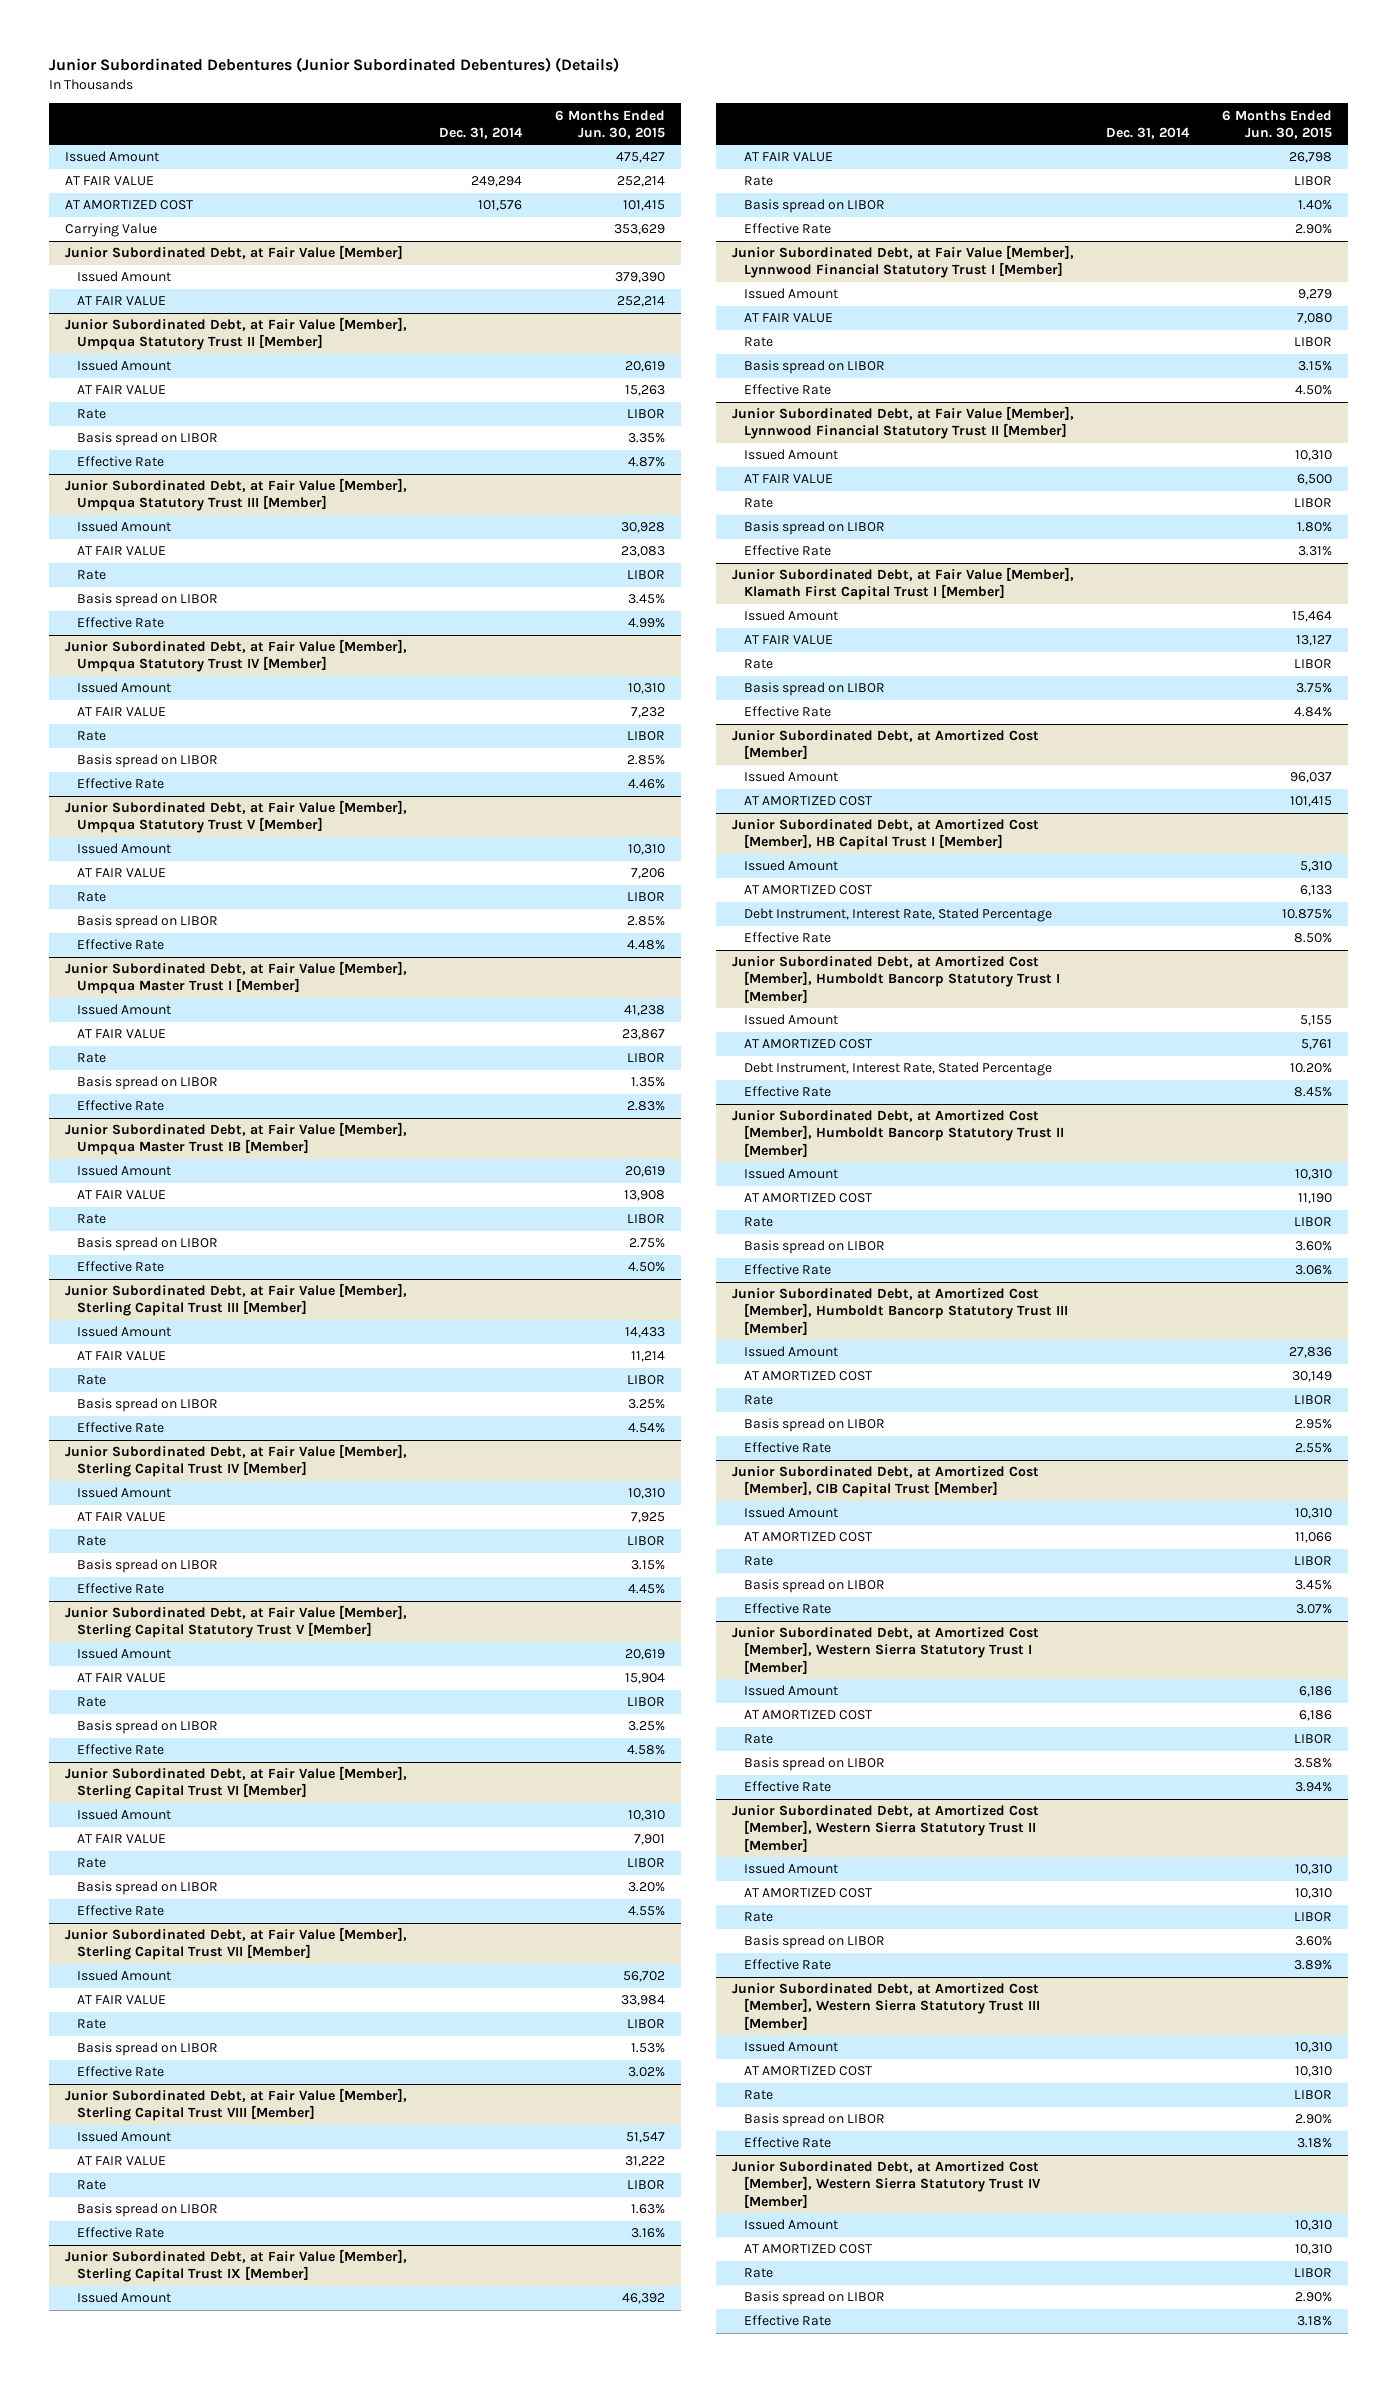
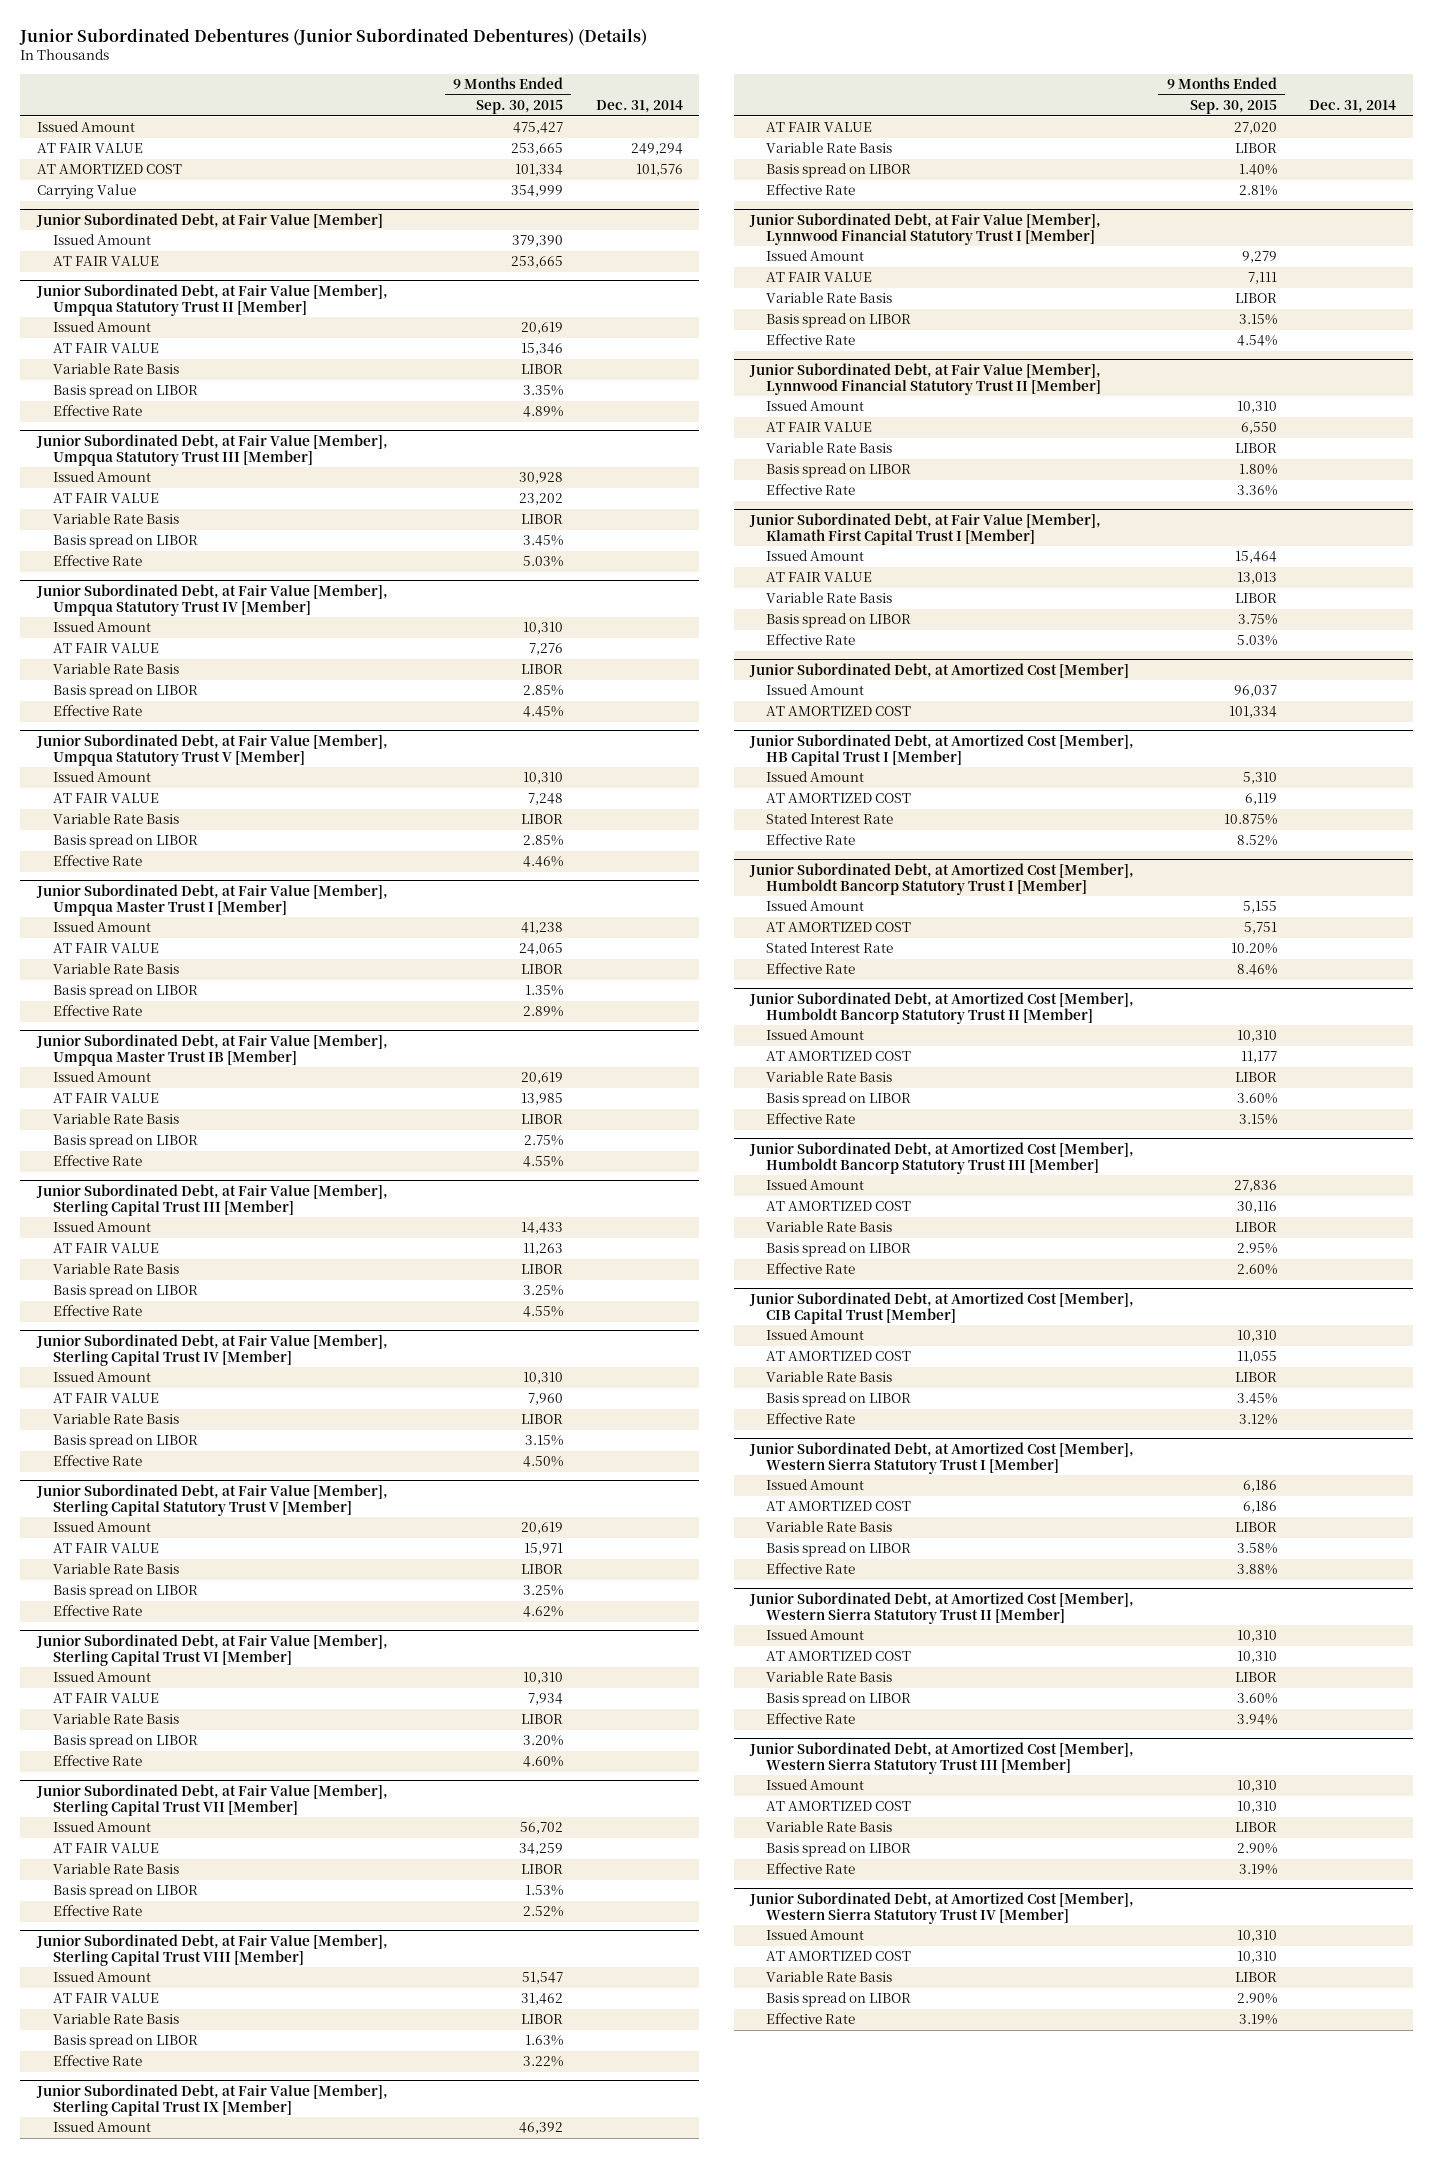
- | Dec. 31, 2014 | 6 Months Ended Jun. 30, 2015
+ | 9 Months Ended Sep. 30, 2015 | Dec. 31, 2014
@ Junior Subordinated Debt, at Fair Value [Member], Umpqua Statutory Trust II [Member]
- Rate | | LIBOR
+ Variable Rate Basis | LIBOR |
@ Junior Subordinated Debt, at Fair Value [Member], Umpqua Statutory Trust III [Member]
- Rate | | LIBOR
+ Variable Rate Basis | LIBOR |
@ Junior Subordinated Debt, at Fair Value [Member], Umpqua Statutory Trust IV [Member]
- Rate | | LIBOR
+ Variable Rate Basis | LIBOR |
@ Junior Subordinated Debt, at Fair Value [Member], Umpqua Statutory Trust V [Member]
- Rate | | LIBOR
+ Variable Rate Basis | LIBOR |
@ Junior Subordinated Debt, at Fair Value [Member], Umpqua Master Trust I [Member]
- Rate | | LIBOR
+ Variable Rate Basis | LIBOR |
@ Junior Subordinated Debt, at Fair Value [Member], Umpqua Master Trust IB [Member]
- Rate | | LIBOR
+ Variable Rate Basis | LIBOR |
@ Junior Subordinated Debt, at Fair Value [Member], Sterling Capital Trust III [Member]
- Rate | | LIBOR
+ Variable Rate Basis | LIBOR |
@ Junior Subordinated Debt, at Fair Value [Member], Sterling Capital Trust IV [Member]
- Rate | | LIBOR
+ Variable Rate Basis | LIBOR |
@ Junior Subordinated Debt, at Fair Value [Member], Sterling Capital Statutory Trust V [Member]
- Rate | | LIBOR
+ Variable Rate Basis | LIBOR |
@ Junior Subordinated Debt, at Fair Value [Member], Sterling Capital Trust VI [Member]
- Rate | | LIBOR
+ Variable Rate Basis | LIBOR |
@ Junior Subordinated Debt, at Fair Value [Member], Sterling Capital Trust VII [Member]
- Rate | | LIBOR
+ Variable Rate Basis | LIBOR |
@ Junior Subordinated Debt, at Fair Value [Member], Sterling Capital Trust VIII [Member]
- Rate | | LIBOR
+ Variable Rate Basis | LIBOR |
@ Junior Subordinated Debt, at Fair Value [Member], Sterling Capital Trust IX [Member]
- Rate | | LIBOR
+ Variable Rate Basis | LIBOR |
@ Junior Subordinated Debt, at Fair Value [Member], Lynnwood Financial Statutory Trust I [Member]
- Rate | | LIBOR
+ Variable Rate Basis | LIBOR |
@ Junior Subordinated Debt, at Fair Value [Member], Lynnwood Financial Statutory Trust II [Member]
- Rate | | LIBOR
+ Variable Rate Basis | LIBOR |
@ Junior Subordinated Debt, at Fair Value [Member], Klamath First Capital Trust I [Member]
- Rate | | LIBOR
+ Variable Rate Basis | LIBOR |
@ Junior Subordinated Debt, at Amortized Cost [Member], HB Capital Trust I [Member]
- Debt Instrument, Interest Rate, Stated Percentage | | 10.875%
+ Stated Interest Rate | 10.875% |
@ Junior Subordinated Debt, at Amortized Cost [Member], Humboldt Bancorp Statutory Trust I [Member]
- Debt Instrument, Interest Rate, Stated Percentage | | 10.20%
+ Stated Interest Rate | 10.20% |
@ Junior Subordinated Debt, at Amortized Cost [Member], Humboldt Bancorp Statutory Trust II [Member]
- Rate | | LIBOR
+ Variable Rate Basis | LIBOR |
@ Junior Subordinated Debt, at Amortized Cost [Member], Humboldt Bancorp Statutory Trust III [Member]
- Rate | | LIBOR
+ Variable Rate Basis | LIBOR |
@ Junior Subordinated Debt, at Amortized Cost [Member], CIB Capital Trust [Member]
- Rate | | LIBOR
+ Variable Rate Basis | LIBOR |
@ Junior Subordinated Debt, at Amortized Cost [Member], Western Sierra Statutory Trust I [Member]
- Rate | | LIBOR
+ Variable Rate Basis | LIBOR |
@ Junior Subordinated Debt, at Amortized Cost [Member], Western Sierra Statutory Trust II [Member]
- Rate | | LIBOR
+ Variable Rate Basis | LIBOR |
@ Junior Subordinated Debt, at Amortized Cost [Member], Western Sierra Statutory Trust III [Member]
- Rate | | LIBOR
+ Variable Rate Basis | LIBOR |
@ Junior Subordinated Debt, at Amortized Cost [Member], Western Sierra Statutory Trust IV [Member]
- Rate | | LIBOR
+ Variable Rate Basis | LIBOR |

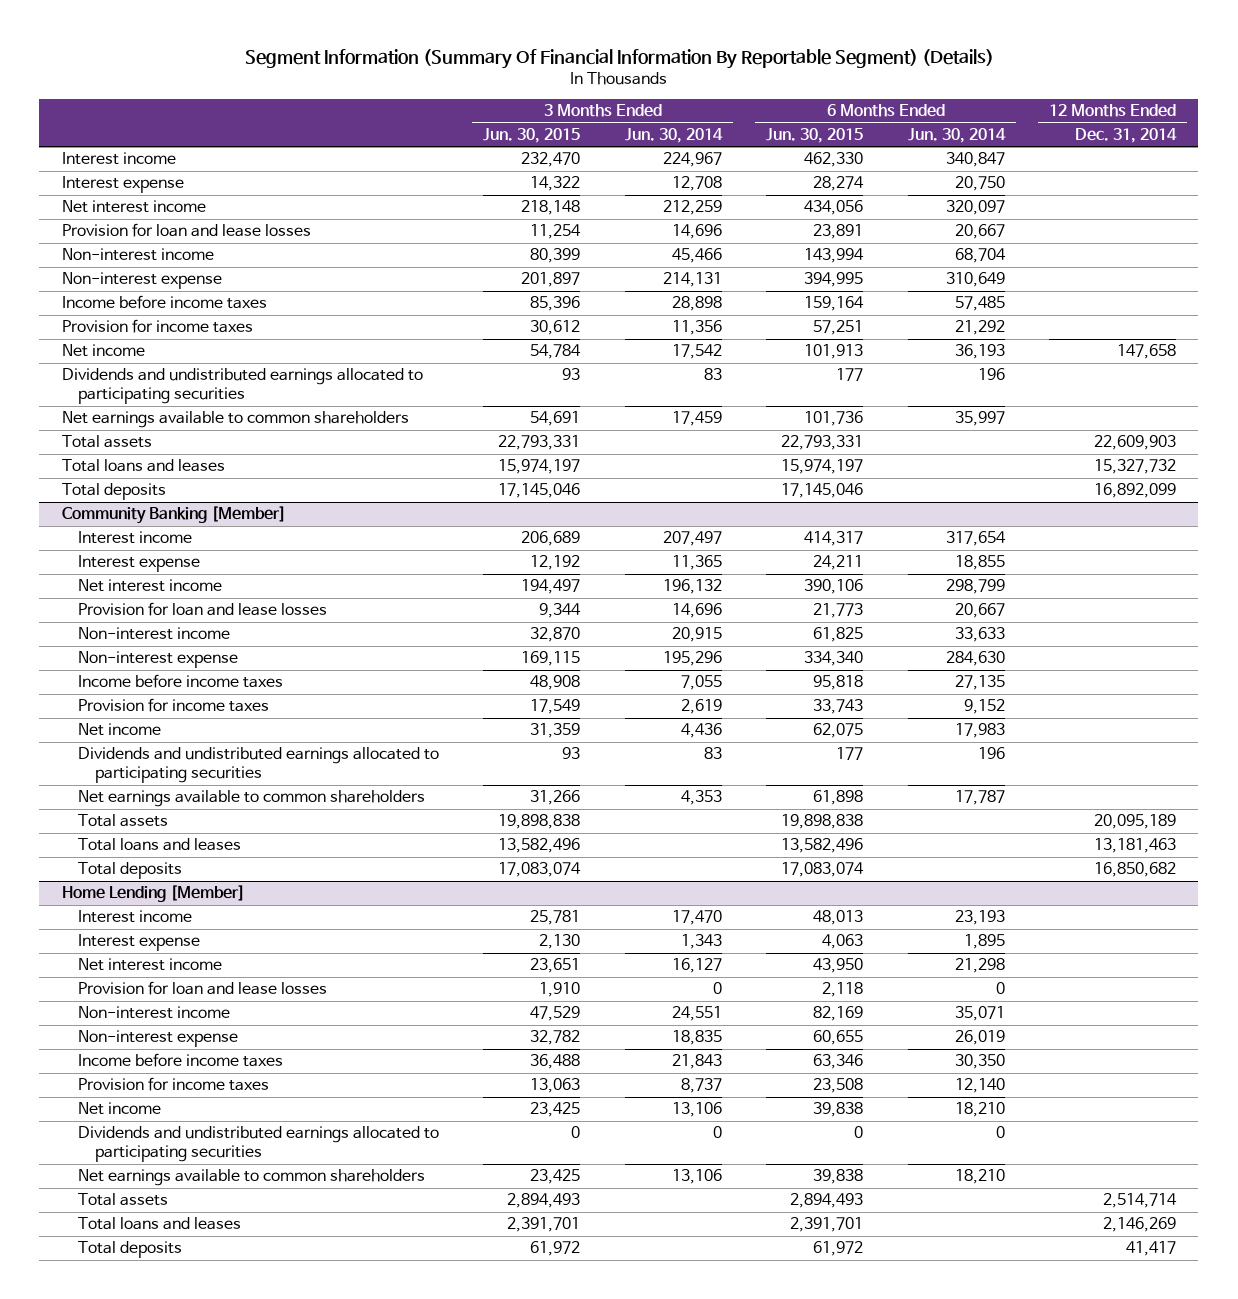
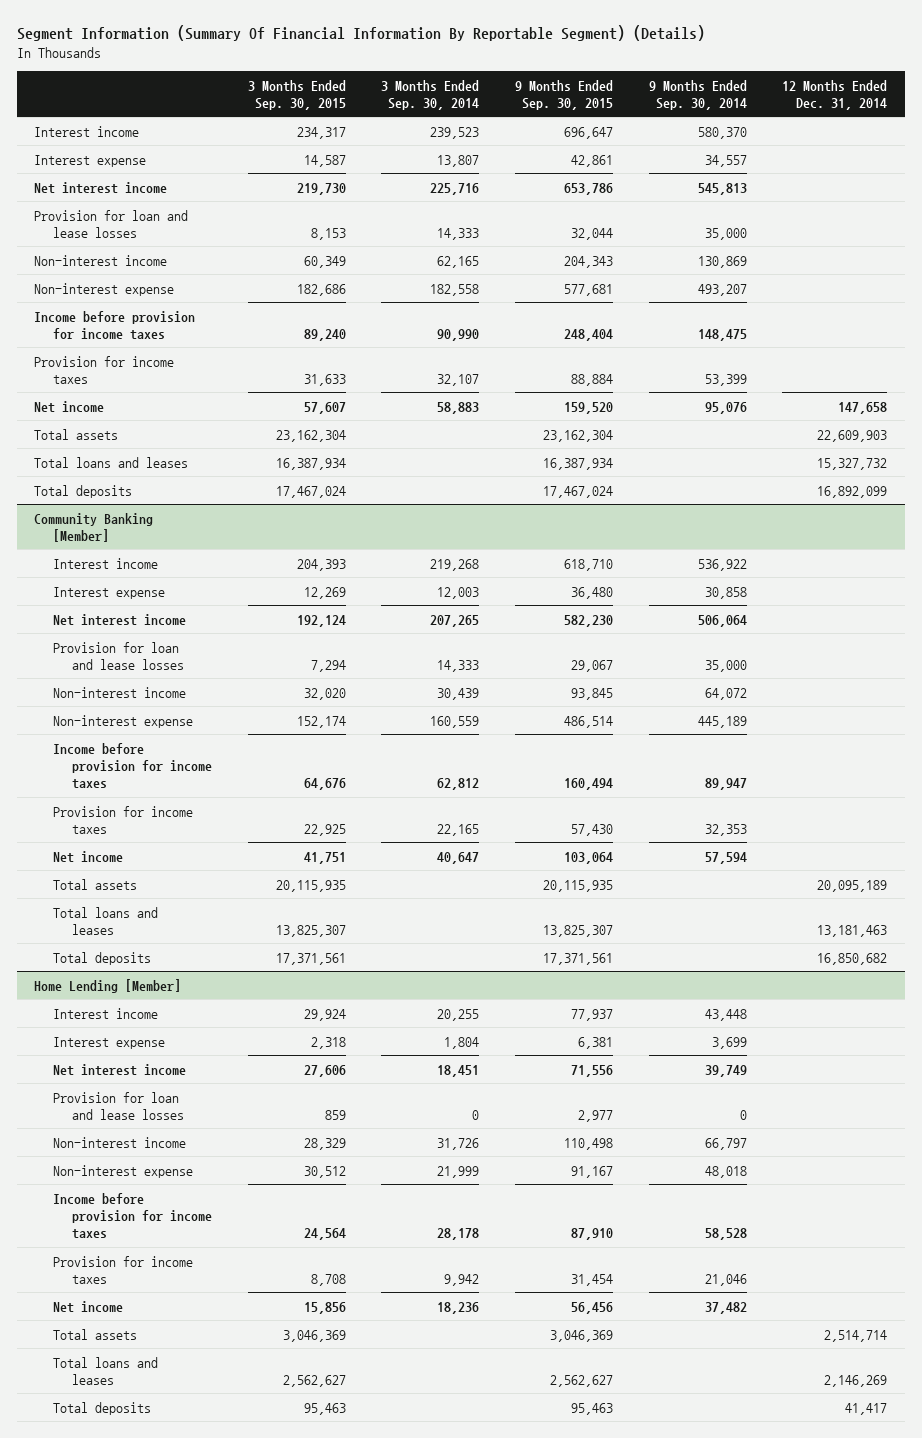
- | 3 Months Ended Jun. 30, 2015 | 3 Months Ended Jun. 30, 2014 | 6 Months Ended Jun. 30, 2015 | 6 Months Ended Jun. 30, 2014 | 12 Months Ended Dec. 31, 2014
+ | 3 Months Ended Sep. 30, 2015 | 3 Months Ended Sep. 30, 2014 | 9 Months Ended Sep. 30, 2015 | 9 Months Ended Sep. 30, 2014 | 12 Months Ended Dec. 31, 2014
- Income before income taxes | 85,396 | 28,898 | 159,164 | 57,485 |
+ Income before provision for income taxes | 89,240 | 90,990 | 248,404 | 148,475 |
- Dividends and undistributed earnings allocated to participating securities | 93 | 83 | 177 | 196 |
- Net earnings available to common shareholders | 54,691 | 17,459 | 101,736 | 35,997 |
@ Community Banking [Member]
- Income before income taxes | 48,908 | 7,055 | 95,818 | 27,135 |
+ Income before provision for income taxes | 64,676 | 62,812 | 160,494 | 89,947 |
- Dividends and undistributed earnings allocated to participating securities | 93 | 83 | 177 | 196 |
- Net earnings available to common shareholders | 31,266 | 4,353 | 61,898 | 17,787 |
@ Home Lending [Member]
- Income before income taxes | 36,488 | 21,843 | 63,346 | 30,350 |
+ Income before provision for income taxes | 24,564 | 28,178 | 87,910 | 58,528 |
- Dividends and undistributed earnings allocated to participating securities | 0 | 0 | 0 | 0 |
- Net earnings available to common shareholders | 23,425 | 13,106 | 39,838 | 18,210 |

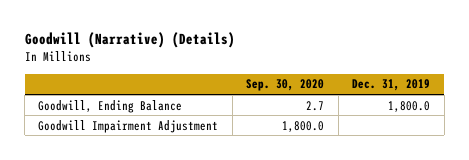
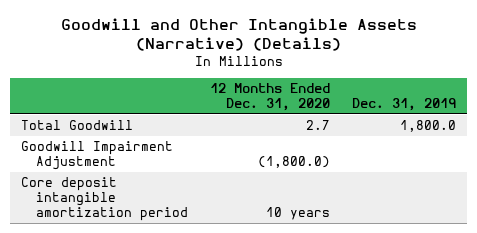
- Goodwill (Narrative) (Details)
+ Goodwill and Other Intangible Assets (Narrative) (Details)
- | Sep. 30, 2020 | Dec. 31, 2019
+ | 12 Months Ended Dec. 31, 2020 | Dec. 31, 2019
- Goodwill, Ending Balance | 2.7 | 1,800.0
+ Total Goodwill | 2.7 | 1,800.0
+ Core deposit intangible amortization period | 10 years |

